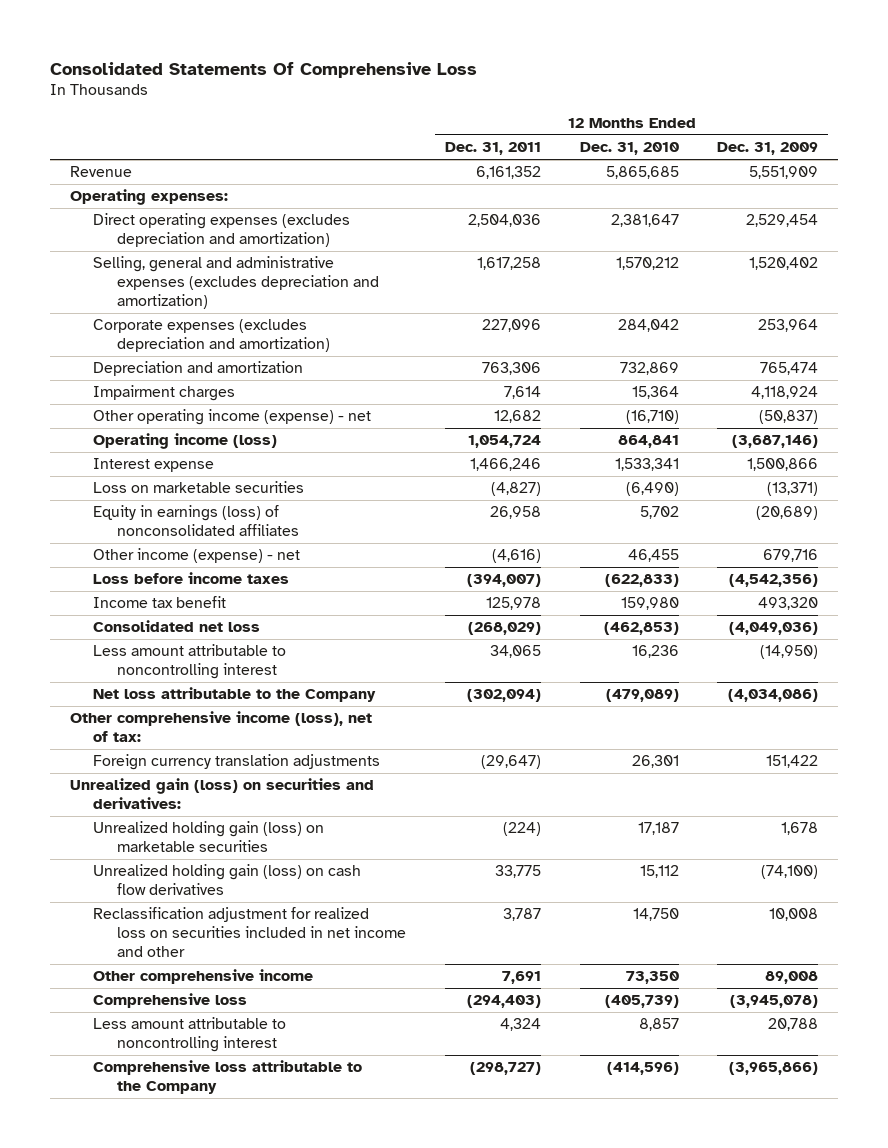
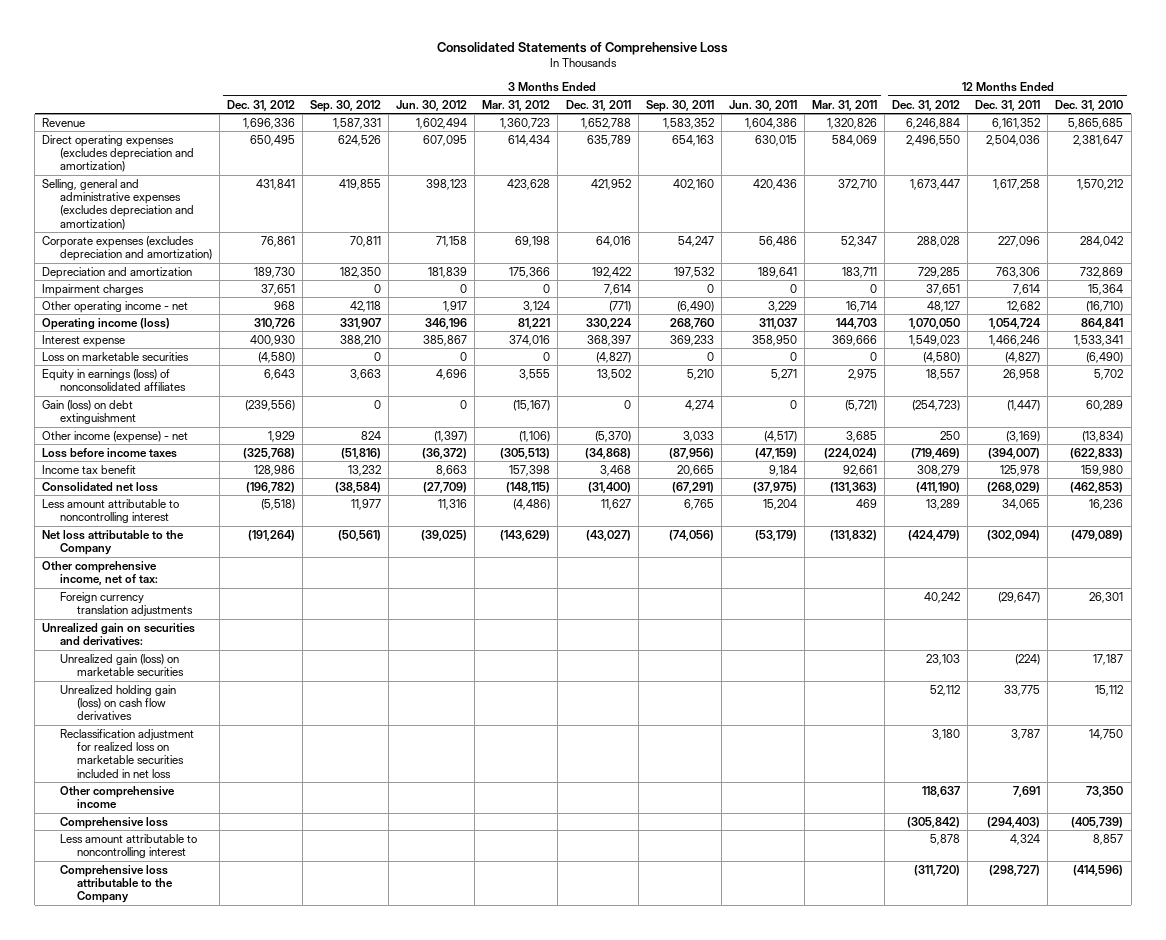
- Consolidated Statements Of Comprehensive Loss
+ Consolidated Statements of Comprehensive Loss
- | 12 Months Ended Dec. 31, 2011 | 12 Months Ended Dec. 31, 2010 | 12 Months Ended Dec. 31, 2009
+ | 3 Months Ended Dec. 31, 2012 | 3 Months Ended Sep. 30, 2012 | 3 Months Ended Jun. 30, 2012 | 3 Months Ended Mar. 31, 2012 | 3 Months Ended Dec. 31, 2011 | 3 Months Ended Sep. 30, 2011 | 3 Months Ended Jun. 30, 2011 | 3 Months Ended Mar. 31, 2011 | 12 Months Ended Dec. 31, 2012 | 12 Months Ended Dec. 31, 2011 | 12 Months Ended Dec. 31, 2010
- Operating expenses:
- Other operating income (expense) - net | 12,682 | (16,710) | (50,837)
+ Other operating income - net | 968 | 42,118 | 1,917 | 3,124 | (771) | (6,490) | 3,229 | 16,714 | 48,127 | 12,682 | (16,710)
- Other income (expense) - net | (4,616) | 46,455 | 679,716
+ Gain (loss) on debt extinguishment | (239,556) | 0 | 0 | (15,167) | 0 | 4,274 | 0 | (5,721) | (254,723) | (1,447) | 60,289
+ Other income (expense) - net | 1,929 | 824 | (1,397) | (1,106) | (5,370) | 3,033 | (4,517) | 3,685 | 250 | (3,169) | (13,834)
- Other comprehensive income (loss), net of tax:
+ Other comprehensive income, net of tax:
- Unrealized gain (loss) on securities and derivatives:
- Unrealized holding gain (loss) on marketable securities | (224) | 17,187 | 1,678
+ Unrealized gain on securities and derivatives:
+ Unrealized gain (loss) on marketable securities | | | | | | | | | 23,103 | (224) | 17,187
- Reclassification adjustment for realized loss on securities included in net income and other | 3,787 | 14,750 | 10,008
+ Reclassification adjustment for realized loss on marketable securities included in net loss | | | | | | | | | 3,180 | 3,787 | 14,750

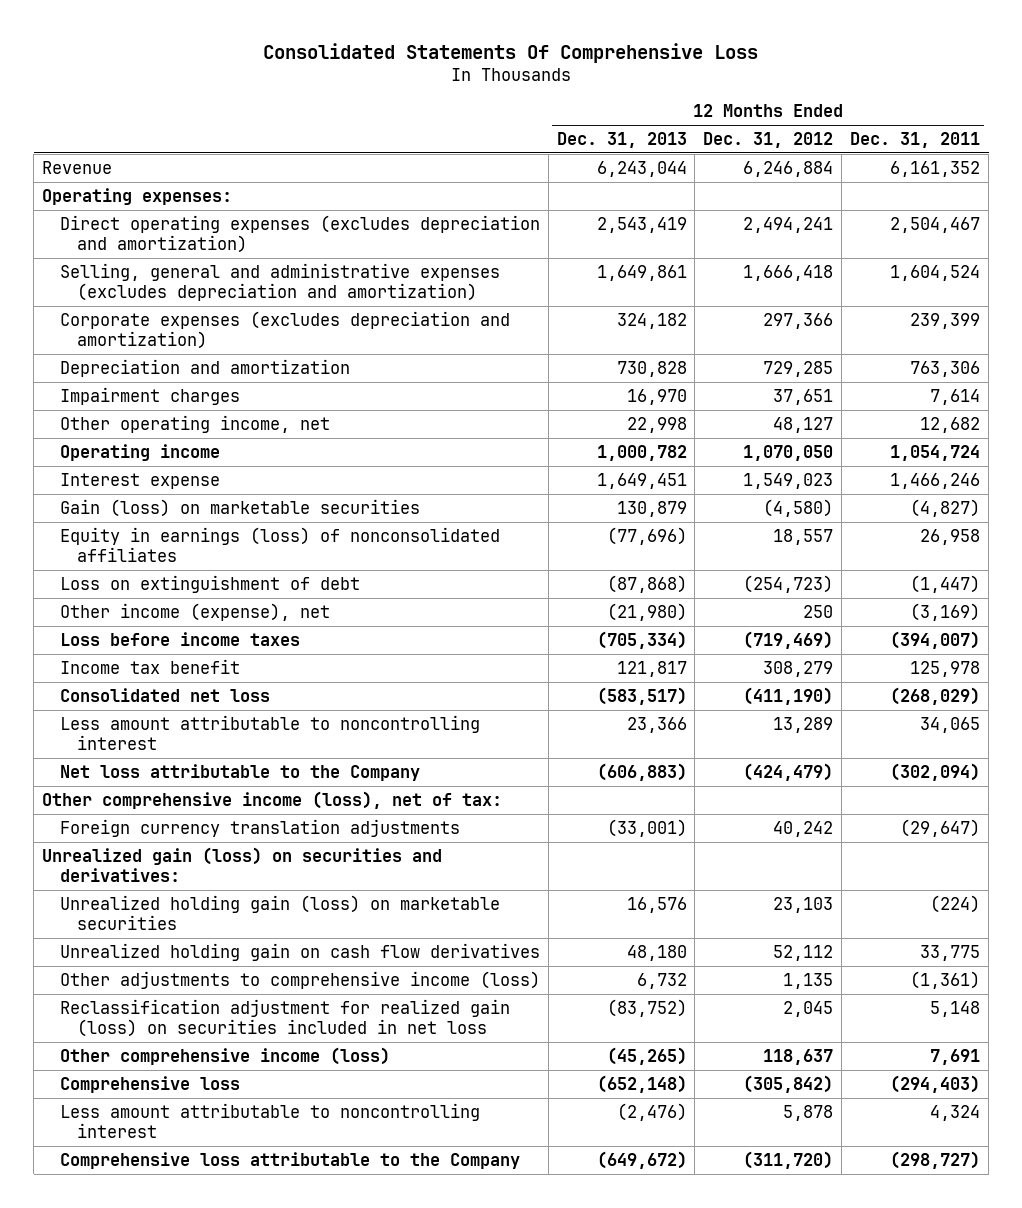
- Consolidated Statements of Comprehensive Loss
+ Consolidated Statements Of Comprehensive Loss
- | 3 Months Ended Dec. 31, 2012 | 3 Months Ended Sep. 30, 2012 | 3 Months Ended Jun. 30, 2012 | 3 Months Ended Mar. 31, 2012 | 3 Months Ended Dec. 31, 2011 | 3 Months Ended Sep. 30, 2011 | 3 Months Ended Jun. 30, 2011 | 3 Months Ended Mar. 31, 2011 | 12 Months Ended Dec. 31, 2012 | 12 Months Ended Dec. 31, 2011 | 12 Months Ended Dec. 31, 2010
+ | 12 Months Ended Dec. 31, 2013 | 12 Months Ended Dec. 31, 2012 | 12 Months Ended Dec. 31, 2011
- Direct operating expenses (excludes depreciation and amortization) | 650,495 | 624,526 | 607,095 | 614,434 | 635,789 | 654,163 | 630,015 | 584,069 | 2,496,550 | 2,504,036 | 2,381,647
- Selling, general and administrative expenses (excludes depreciation and amortization) | 431,841 | 419,855 | 398,123 | 423,628 | 421,952 | 402,160 | 420,436 | 372,710 | 1,673,447 | 1,617,258 | 1,570,212
- Corporate expenses (excludes depreciation and amortization) | 76,861 | 70,811 | 71,158 | 69,198 | 64,016 | 54,247 | 56,486 | 52,347 | 288,028 | 227,096 | 284,042
+ Operating expenses:
+ Direct operating expenses (excludes depreciation and amortization) | 2,543,419 | 2,494,241 | 2,504,467
+ Selling, general and administrative expenses (excludes depreciation and amortization) | 1,649,861 | 1,666,418 | 1,604,524
+ Corporate expenses (excludes depreciation and amortization) | 324,182 | 297,366 | 239,399
- Other operating income - net | 968 | 42,118 | 1,917 | 3,124 | (771) | (6,490) | 3,229 | 16,714 | 48,127 | 12,682 | (16,710)
- Operating income (loss) | 310,726 | 331,907 | 346,196 | 81,221 | 330,224 | 268,760 | 311,037 | 144,703 | 1,070,050 | 1,054,724 | 864,841
+ Other operating income, net | 22,998 | 48,127 | 12,682
+ Operating income | 1,000,782 | 1,070,050 | 1,054,724
- Loss on marketable securities | (4,580) | 0 | 0 | 0 | (4,827) | 0 | 0 | 0 | (4,580) | (4,827) | (6,490)
+ Gain (loss) on marketable securities | 130,879 | (4,580) | (4,827)
- Gain (loss) on debt extinguishment | (239,556) | 0 | 0 | (15,167) | 0 | 4,274 | 0 | (5,721) | (254,723) | (1,447) | 60,289
- Other income (expense) - net | 1,929 | 824 | (1,397) | (1,106) | (5,370) | 3,033 | (4,517) | 3,685 | 250 | (3,169) | (13,834)
+ Loss on extinguishment of debt | (87,868) | (254,723) | (1,447)
+ Other income (expense), net | (21,980) | 250 | (3,169)
- Other comprehensive income, net of tax:
+ Other comprehensive income (loss), net of tax:
- Unrealized gain on securities and derivatives:
- Unrealized gain (loss) on marketable securities | | | | | | | | | 23,103 | (224) | 17,187
- Unrealized holding gain (loss) on cash flow derivatives | | | | | | | | | 52,112 | 33,775 | 15,112
- Reclassification adjustment for realized loss on marketable securities included in net loss | | | | | | | | | 3,180 | 3,787 | 14,750
- Other comprehensive income | | | | | | | | | 118,637 | 7,691 | 73,350
+ Unrealized gain (loss) on securities and derivatives:
+ Unrealized holding gain (loss) on marketable securities | 16,576 | 23,103 | (224)
+ Unrealized holding gain on cash flow derivatives | 48,180 | 52,112 | 33,775
+ Other adjustments to comprehensive income (loss) | 6,732 | 1,135 | (1,361)
+ Reclassification adjustment for realized gain (loss) on securities included in net loss | (83,752) | 2,045 | 5,148
+ Other comprehensive income (loss) | (45,265) | 118,637 | 7,691

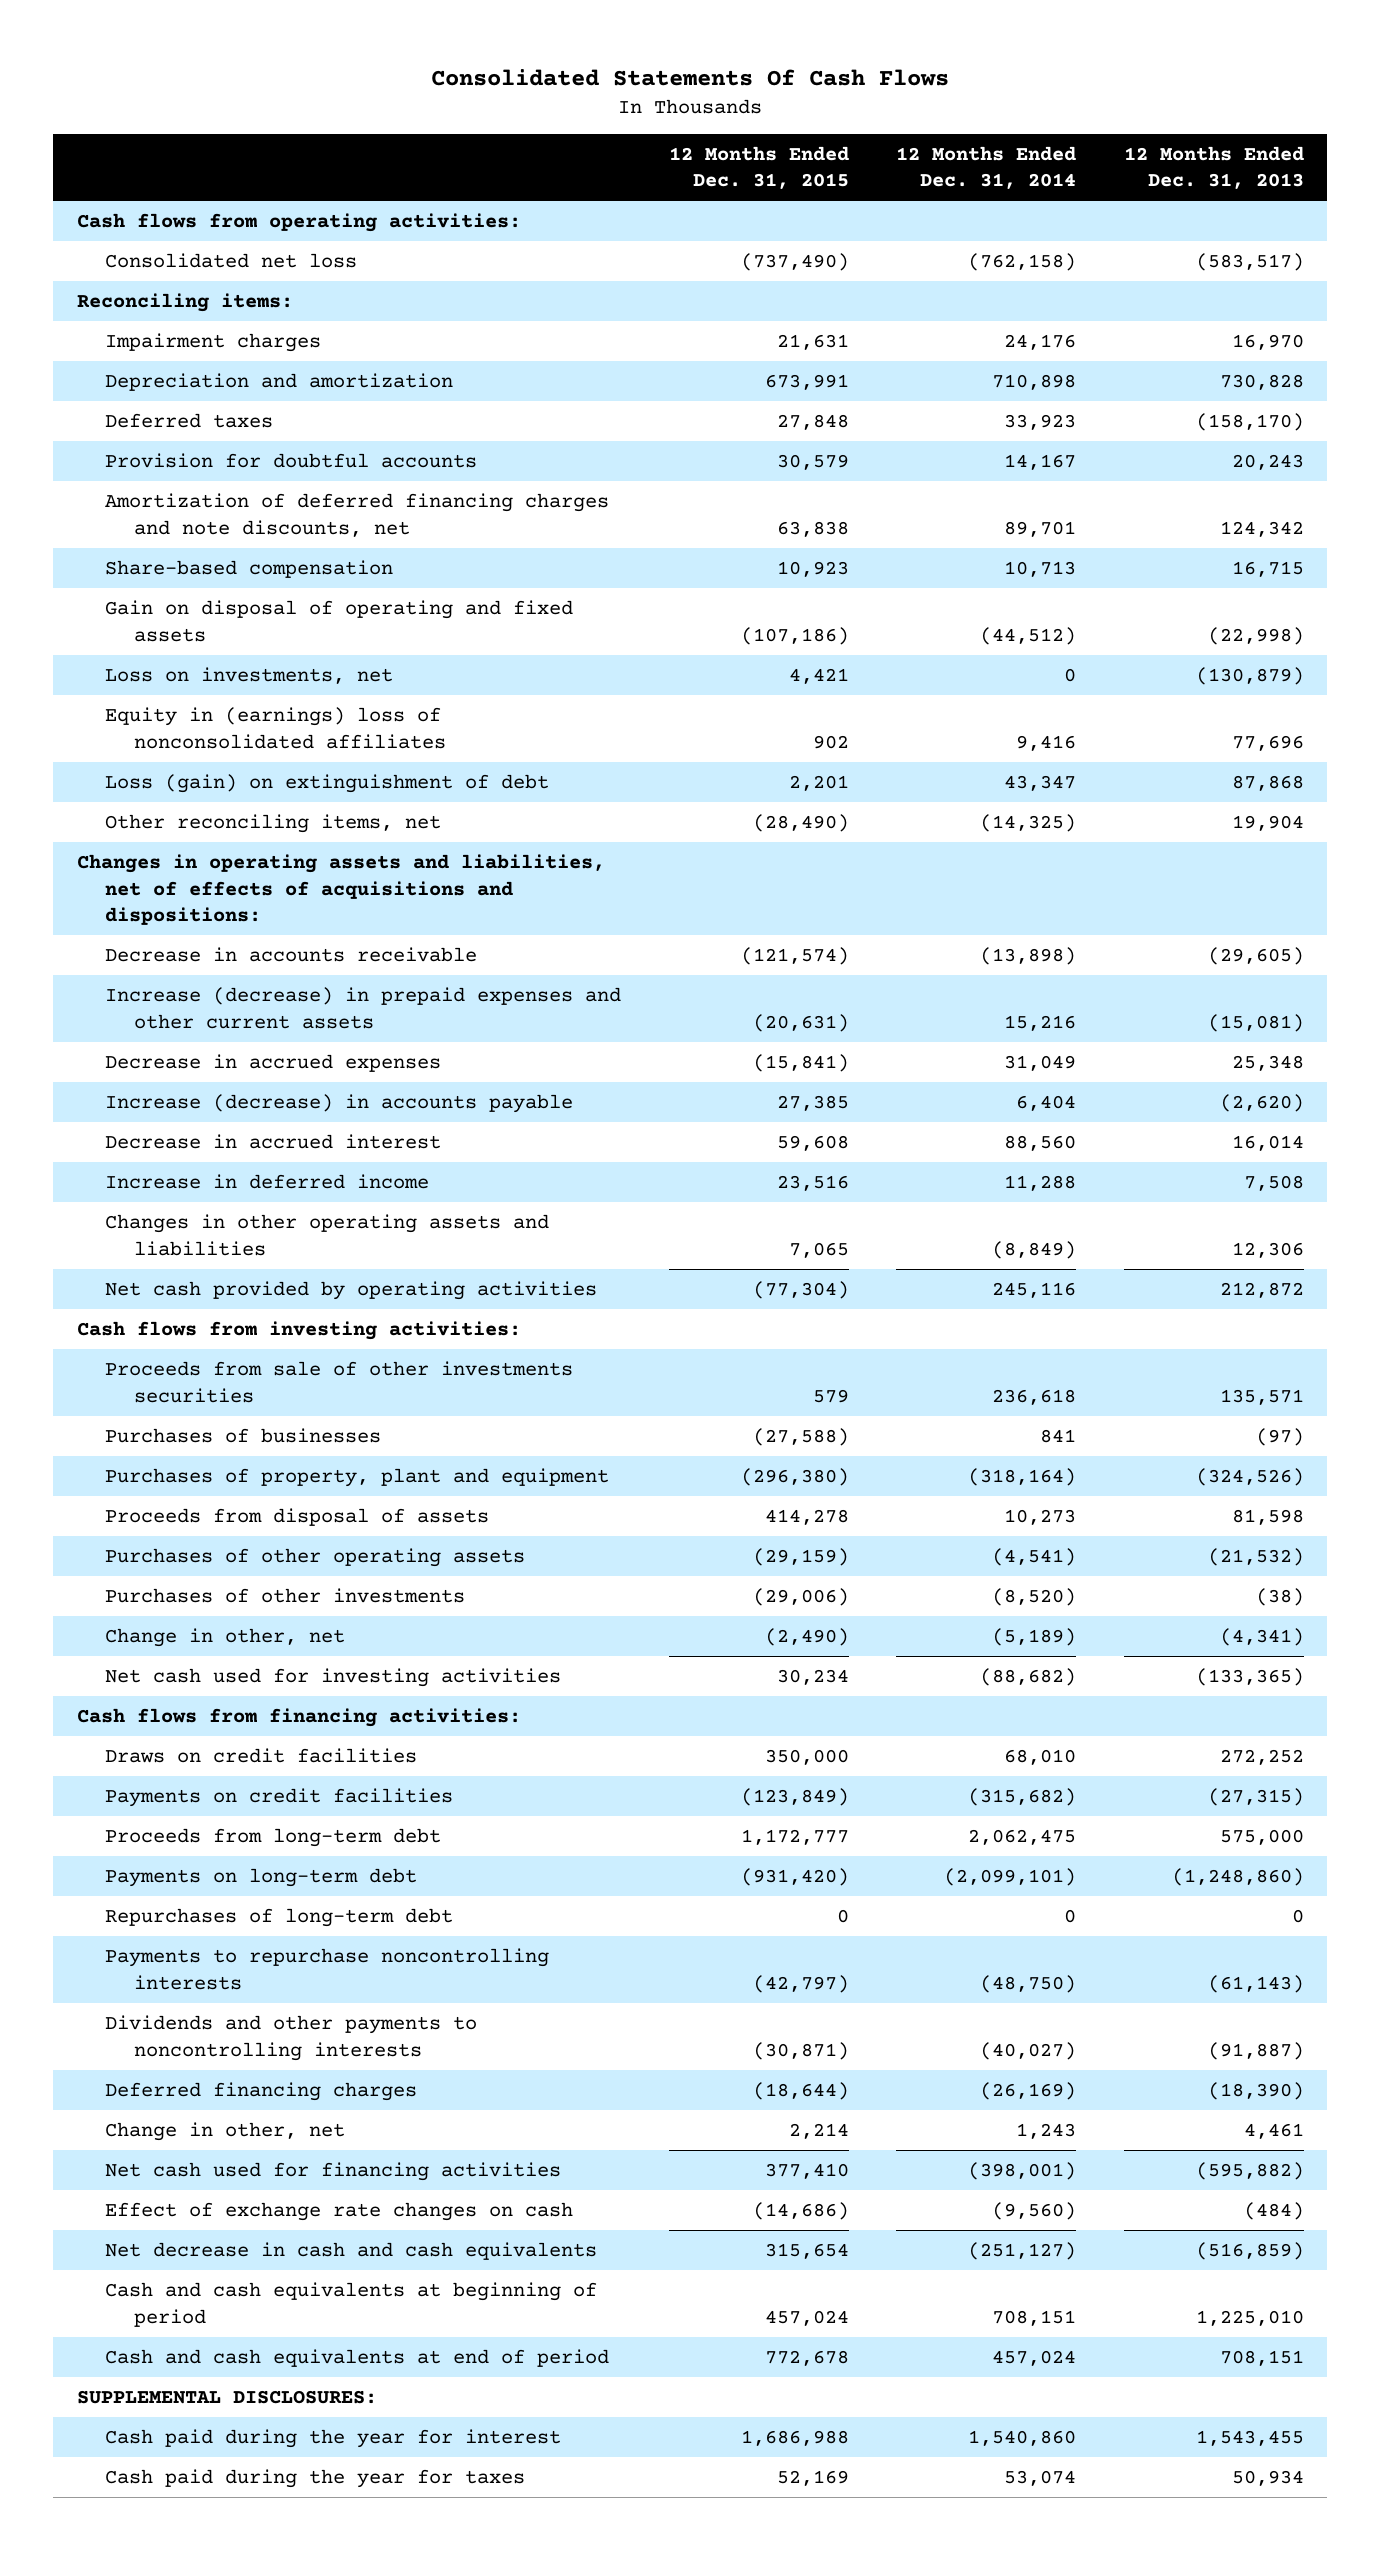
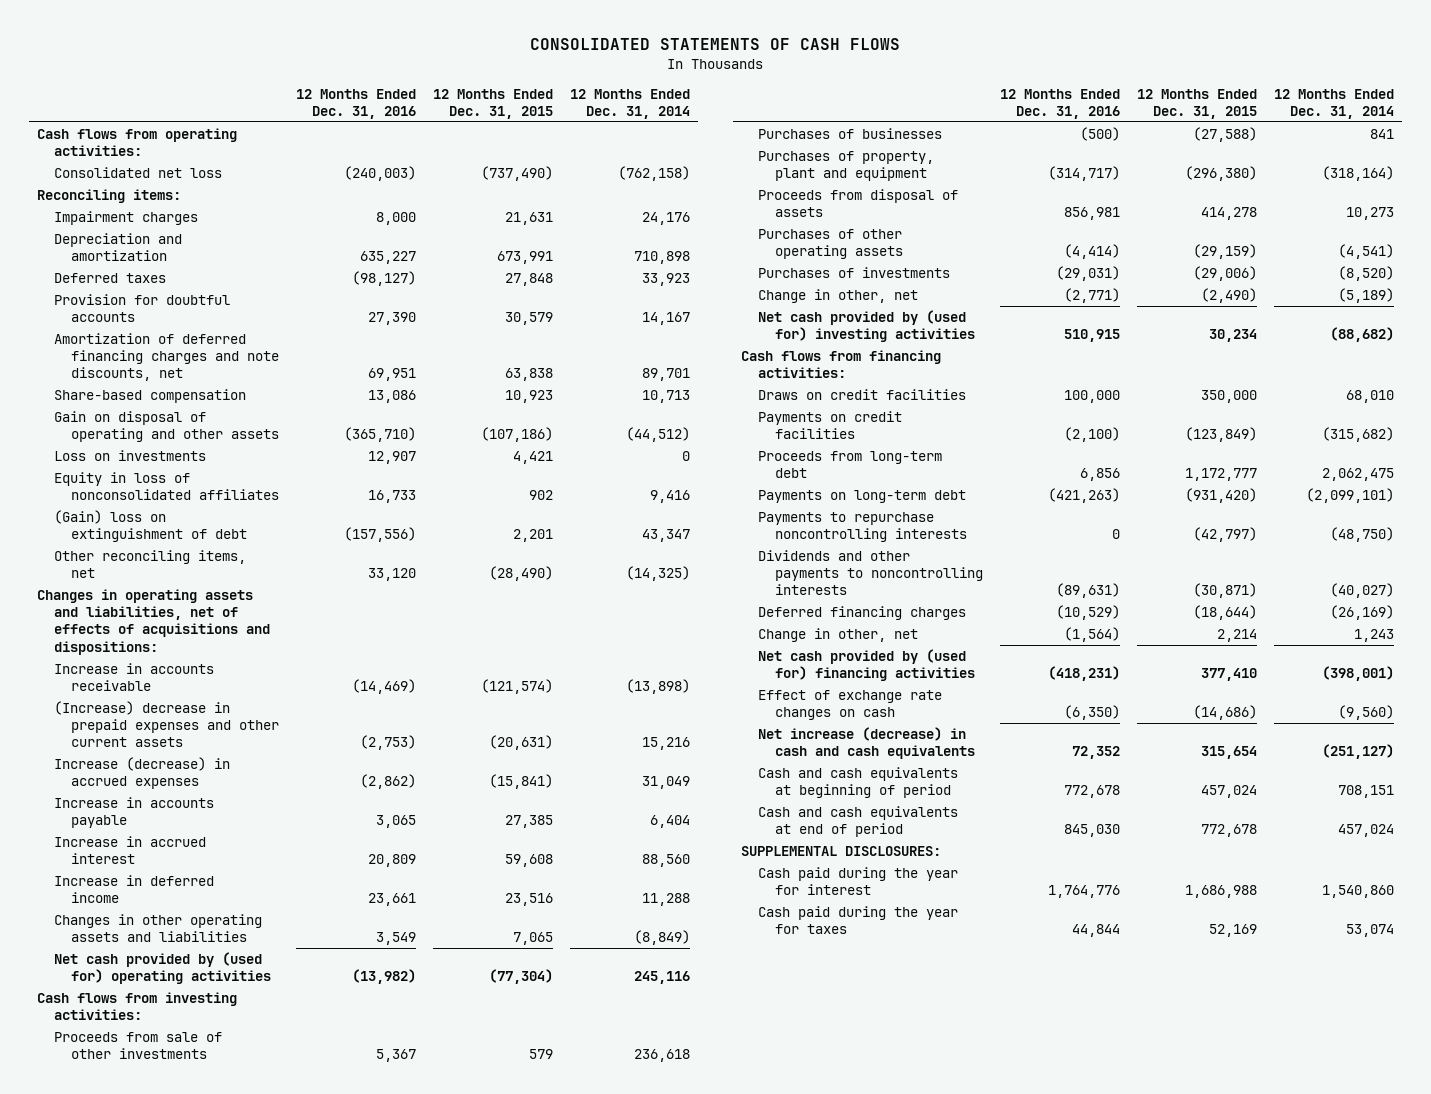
- Consolidated Statements Of Cash Flows
+ CONSOLIDATED STATEMENTS OF CASH FLOWS
- | 12 Months Ended Dec. 31, 2015 | 12 Months Ended Dec. 31, 2014 | 12 Months Ended Dec. 31, 2013
+ | 12 Months Ended Dec. 31, 2016 | 12 Months Ended Dec. 31, 2015 | 12 Months Ended Dec. 31, 2014
- Gain on disposal of operating and fixed assets | (107,186) | (44,512) | (22,998)
- Loss on investments, net | 4,421 | 0 | (130,879)
- Equity in (earnings) loss of nonconsolidated affiliates | 902 | 9,416 | 77,696
- Loss (gain) on extinguishment of debt | 2,201 | 43,347 | 87,868
+ Gain on disposal of operating and other assets | (365,710) | (107,186) | (44,512)
+ Loss on investments | 12,907 | 4,421 | 0
+ Equity in loss of nonconsolidated affiliates | 16,733 | 902 | 9,416
+ (Gain) loss on extinguishment of debt | (157,556) | 2,201 | 43,347
- Decrease in accounts receivable | (121,574) | (13,898) | (29,605)
- Increase (decrease) in prepaid expenses and other current assets | (20,631) | 15,216 | (15,081)
- Decrease in accrued expenses | (15,841) | 31,049 | 25,348
- Increase (decrease) in accounts payable | 27,385 | 6,404 | (2,620)
- Decrease in accrued interest | 59,608 | 88,560 | 16,014
+ Increase in accounts receivable | (14,469) | (121,574) | (13,898)
+ (Increase) decrease in prepaid expenses and other current assets | (2,753) | (20,631) | 15,216
+ Increase (decrease) in accrued expenses | (2,862) | (15,841) | 31,049
+ Increase in accounts payable | 3,065 | 27,385 | 6,404
+ Increase in accrued interest | 20,809 | 59,608 | 88,560
- Net cash provided by operating activities | (77,304) | 245,116 | 212,872
+ Net cash provided by (used for) operating activities | (13,982) | (77,304) | 245,116
- Proceeds from sale of other investments securities | 579 | 236,618 | 135,571
+ Proceeds from sale of other investments | 5,367 | 579 | 236,618
- Purchases of other investments | (29,006) | (8,520) | (38)
+ Purchases of investments | (29,031) | (29,006) | (8,520)
- Net cash used for investing activities | 30,234 | (88,682) | (133,365)
+ Net cash provided by (used for) investing activities | 510,915 | 30,234 | (88,682)
- Repurchases of long-term debt | 0 | 0 | 0
- Net cash used for financing activities | 377,410 | (398,001) | (595,882)
+ Net cash provided by (used for) financing activities | (418,231) | 377,410 | (398,001)
- Net decrease in cash and cash equivalents | 315,654 | (251,127) | (516,859)
+ Net increase (decrease) in cash and cash equivalents | 72,352 | 315,654 | (251,127)

